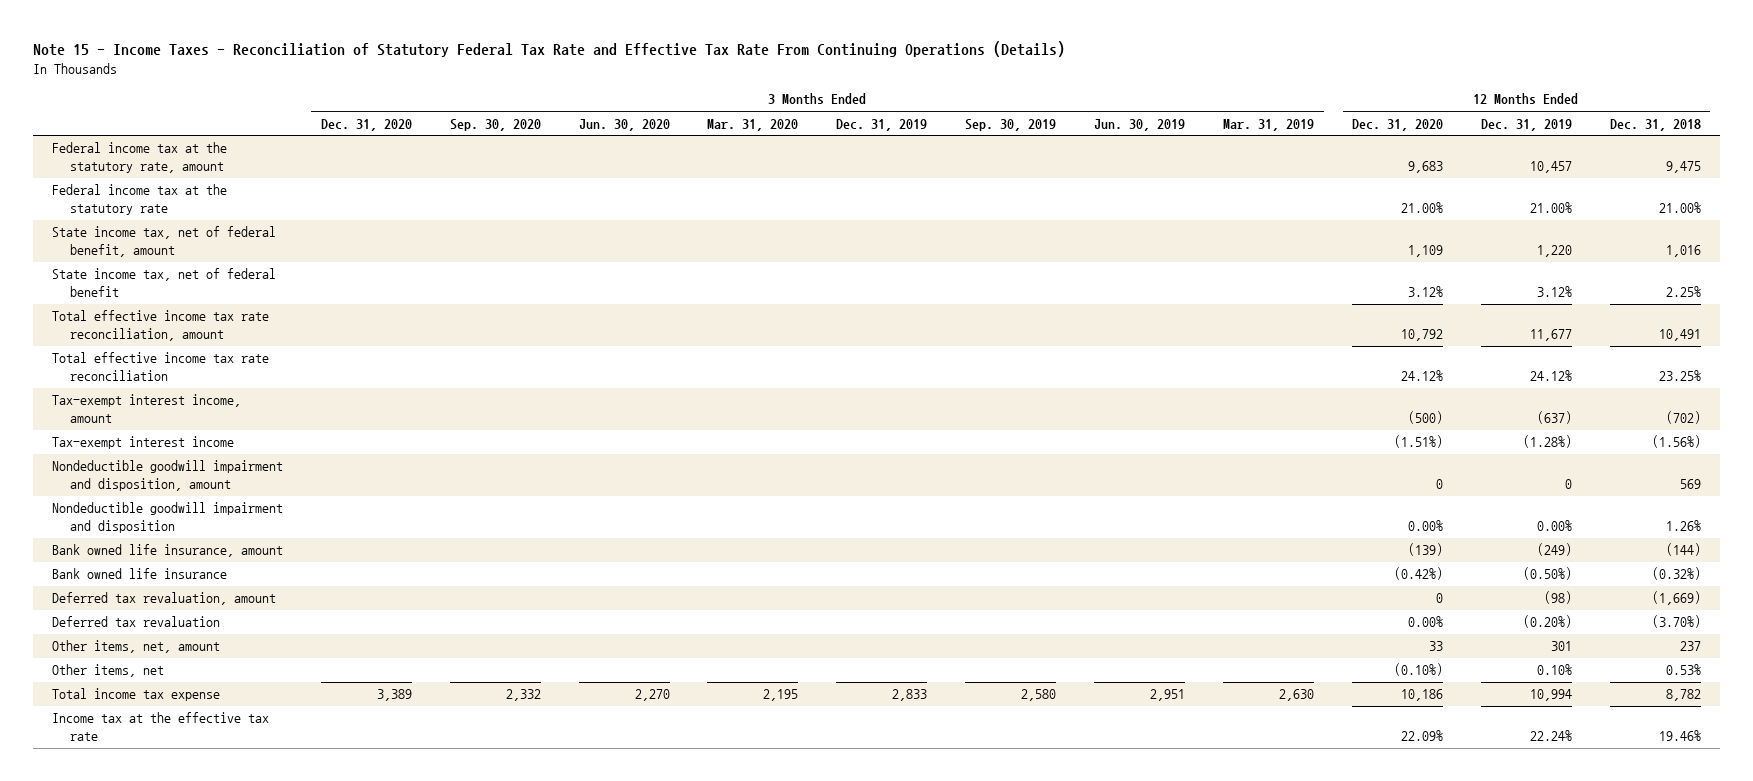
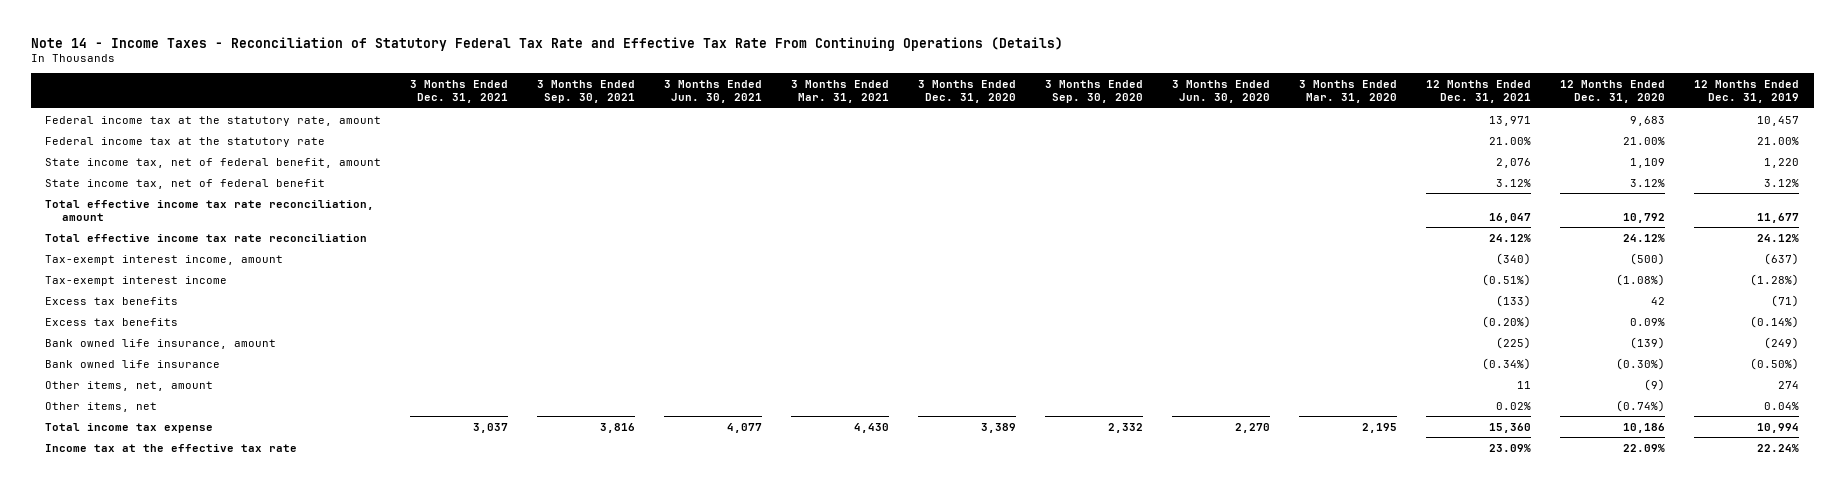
- Note 15 - Income Taxes - Reconciliation of Statutory Federal Tax Rate and Effective Tax Rate From Continuing Operations (Details)
+ Note 14 - Income Taxes - Reconciliation of Statutory Federal Tax Rate and Effective Tax Rate From Continuing Operations (Details)
- | 3 Months Ended Dec. 31, 2020 | 3 Months Ended Sep. 30, 2020 | 3 Months Ended Jun. 30, 2020 | 3 Months Ended Mar. 31, 2020 | 3 Months Ended Dec. 31, 2019 | 3 Months Ended Sep. 30, 2019 | 3 Months Ended Jun. 30, 2019 | 3 Months Ended Mar. 31, 2019 | 12 Months Ended Dec. 31, 2020 | 12 Months Ended Dec. 31, 2019 | 12 Months Ended Dec. 31, 2018
+ | 3 Months Ended Dec. 31, 2021 | 3 Months Ended Sep. 30, 2021 | 3 Months Ended Jun. 30, 2021 | 3 Months Ended Mar. 31, 2021 | 3 Months Ended Dec. 31, 2020 | 3 Months Ended Sep. 30, 2020 | 3 Months Ended Jun. 30, 2020 | 3 Months Ended Mar. 31, 2020 | 12 Months Ended Dec. 31, 2021 | 12 Months Ended Dec. 31, 2020 | 12 Months Ended Dec. 31, 2019
- Tax-exempt interest income | | | | | | | | | (1.51%) | (1.28%) | (1.56%)
- Nondeductible goodwill impairment and disposition, amount | | | | | | | | | 0 | 0 | 569
- Nondeductible goodwill impairment and disposition | | | | | | | | | 0.00% | 0.00% | 1.26%
+ Tax-exempt interest income | | | | | | | | | (0.51%) | (1.08%) | (1.28%)
+ Excess tax benefits | | | | | | | | | (133) | 42 | (71)
+ Excess tax benefits | | | | | | | | | (0.20%) | 0.09% | (0.14%)
- Bank owned life insurance | | | | | | | | | (0.42%) | (0.50%) | (0.32%)
- Deferred tax revaluation, amount | | | | | | | | | 0 | (98) | (1,669)
- Deferred tax revaluation | | | | | | | | | 0.00% | (0.20%) | (3.70%)
- Other items, net, amount | | | | | | | | | 33 | 301 | 237
- Other items, net | | | | | | | | | (0.10%) | 0.10% | 0.53%
+ Bank owned life insurance | | | | | | | | | (0.34%) | (0.30%) | (0.50%)
+ Other items, net, amount | | | | | | | | | 11 | (9) | 274
+ Other items, net | | | | | | | | | 0.02% | (0.74%) | 0.04%

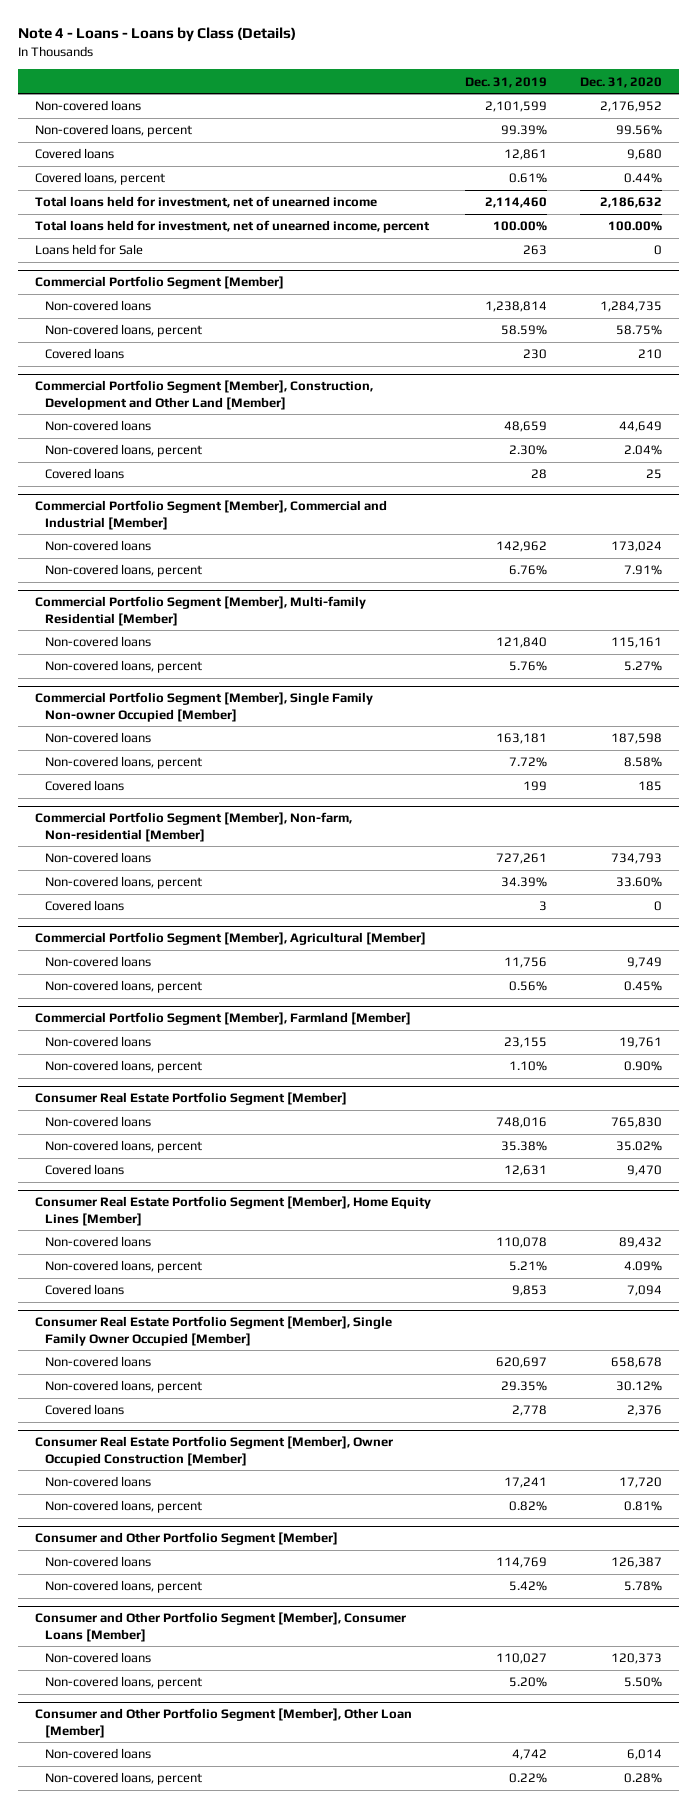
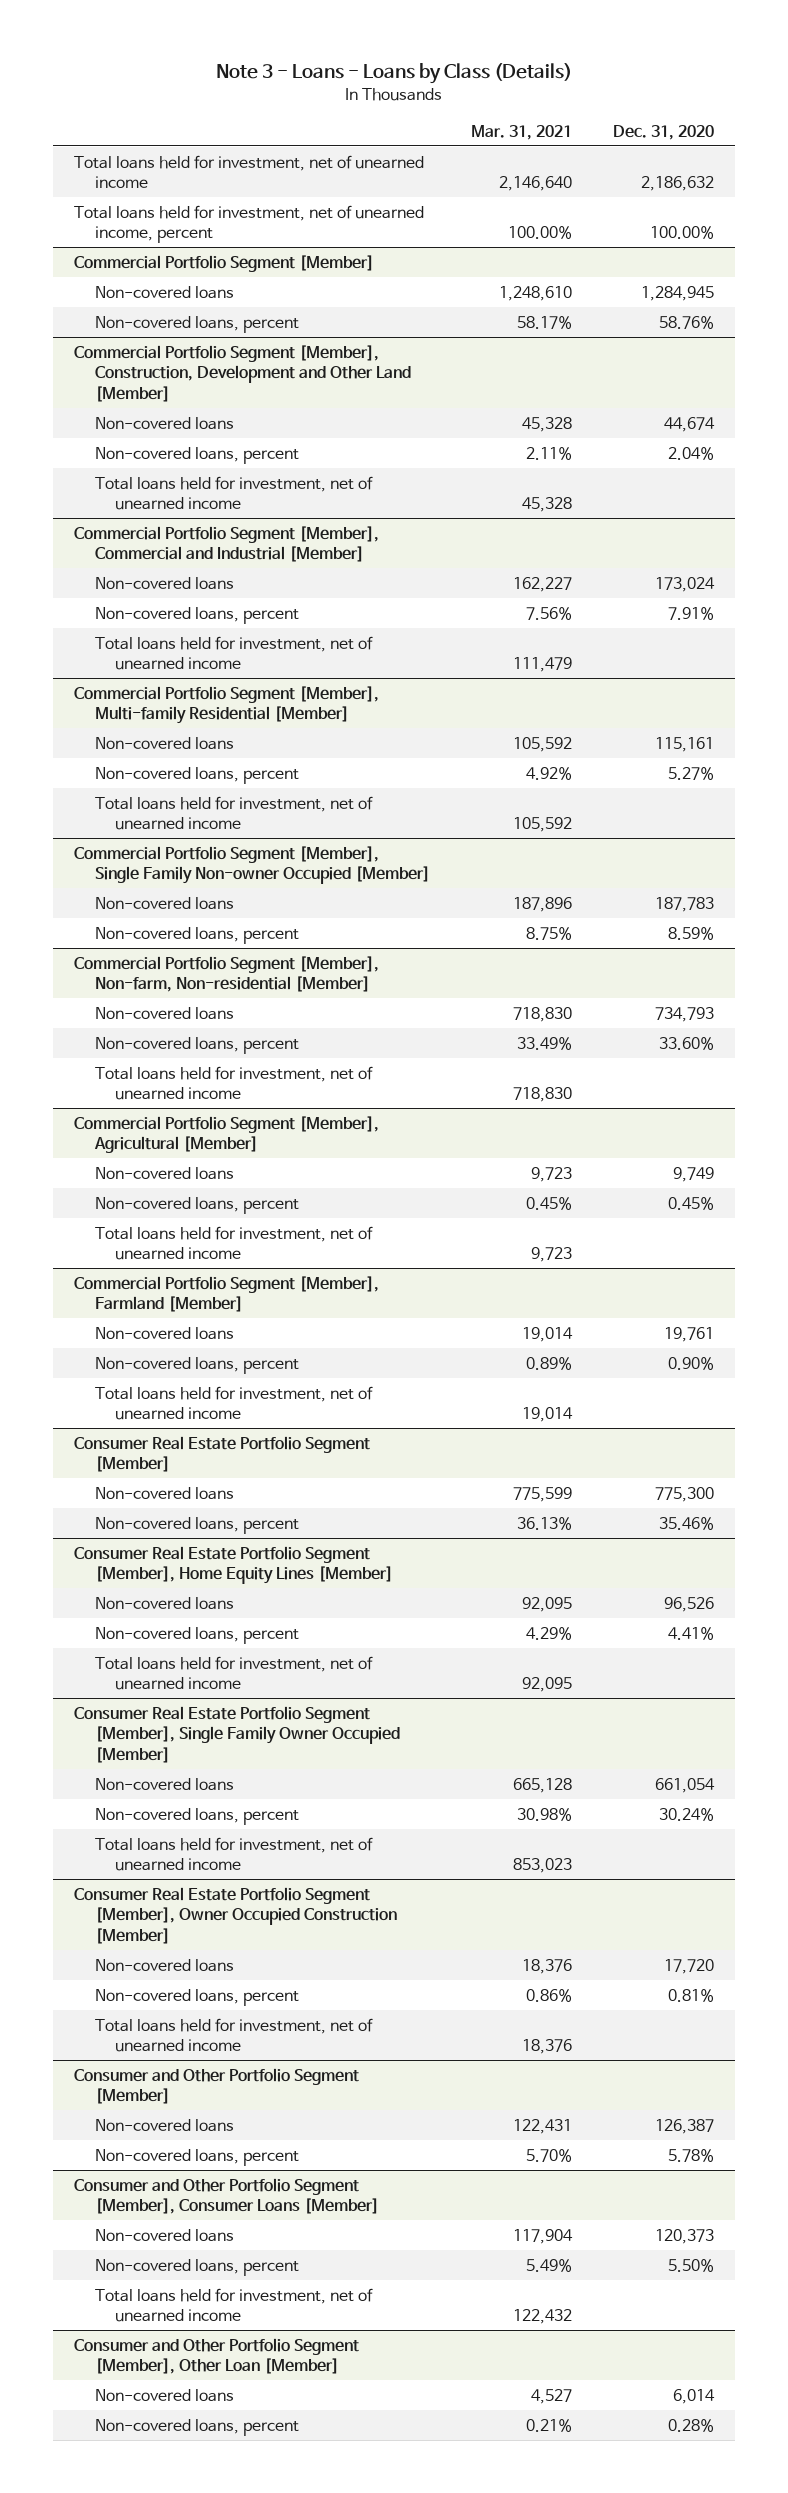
- Note 4 - Loans - Loans by Class (Details)
+ Note 3 - Loans - Loans by Class (Details)
- | Dec. 31, 2019 | Dec. 31, 2020
+ | Mar. 31, 2021 | Dec. 31, 2020
- Non-covered loans | 2,101,599 | 2,176,952
- Non-covered loans, percent | 99.39% | 99.56%
- Covered loans | 12,861 | 9,680
- Covered loans, percent | 0.61% | 0.44%
- Loans held for Sale | 263 | 0
@ Commercial Portfolio Segment [Member]
- Non-covered loans | 1,238,814 | 1,284,735
- Non-covered loans, percent | 58.59% | 58.75%
- Covered loans | 230 | 210
+ Non-covered loans | 1,248,610 | 1,284,945
+ Non-covered loans, percent | 58.17% | 58.76%
@ Commercial Portfolio Segment [Member], Construction, Development and Other Land [Member]
- Non-covered loans | 48,659 | 44,649
+ Non-covered loans | 45,328 | 44,674
- Covered loans | 28 | 25
+ Total loans held for investment, net of unearned income | 45,328 |
@ Commercial Portfolio Segment [Member], Commercial and Industrial [Member]
+ Total loans held for investment, net of unearned income | 111,479 |
@ Commercial Portfolio Segment [Member], Multi-family Residential [Member]
+ Total loans held for investment, net of unearned income | 105,592 |
@ Commercial Portfolio Segment [Member], Single Family Non-owner Occupied [Member]
- Non-covered loans | 163,181 | 187,598
- Non-covered loans, percent | 7.72% | 8.58%
- Covered loans | 199 | 185
+ Non-covered loans | 187,896 | 187,783
+ Non-covered loans, percent | 8.75% | 8.59%
@ Commercial Portfolio Segment [Member], Non-farm, Non-residential [Member]
- Covered loans | 3 | 0
+ Total loans held for investment, net of unearned income | 718,830 |
@ Commercial Portfolio Segment [Member], Agricultural [Member]
+ Total loans held for investment, net of unearned income | 9,723 |
@ Commercial Portfolio Segment [Member], Farmland [Member]
+ Total loans held for investment, net of unearned income | 19,014 |
@ Consumer Real Estate Portfolio Segment [Member]
- Non-covered loans | 748,016 | 765,830
- Non-covered loans, percent | 35.38% | 35.02%
- Covered loans | 12,631 | 9,470
+ Non-covered loans | 775,599 | 775,300
+ Non-covered loans, percent | 36.13% | 35.46%
@ Consumer Real Estate Portfolio Segment [Member], Home Equity Lines [Member]
- Non-covered loans | 110,078 | 89,432
- Non-covered loans, percent | 5.21% | 4.09%
- Covered loans | 9,853 | 7,094
+ Non-covered loans | 92,095 | 96,526
+ Non-covered loans, percent | 4.29% | 4.41%
+ Total loans held for investment, net of unearned income | 92,095 |
@ Consumer Real Estate Portfolio Segment [Member], Single Family Owner Occupied [Member]
- Non-covered loans | 620,697 | 658,678
- Non-covered loans, percent | 29.35% | 30.12%
- Covered loans | 2,778 | 2,376
+ Non-covered loans | 665,128 | 661,054
+ Non-covered loans, percent | 30.98% | 30.24%
+ Total loans held for investment, net of unearned income | 853,023 |
@ Consumer Real Estate Portfolio Segment [Member], Owner Occupied Construction [Member]
+ Total loans held for investment, net of unearned income | 18,376 |
@ Consumer and Other Portfolio Segment [Member], Consumer Loans [Member]
+ Total loans held for investment, net of unearned income | 122,432 |

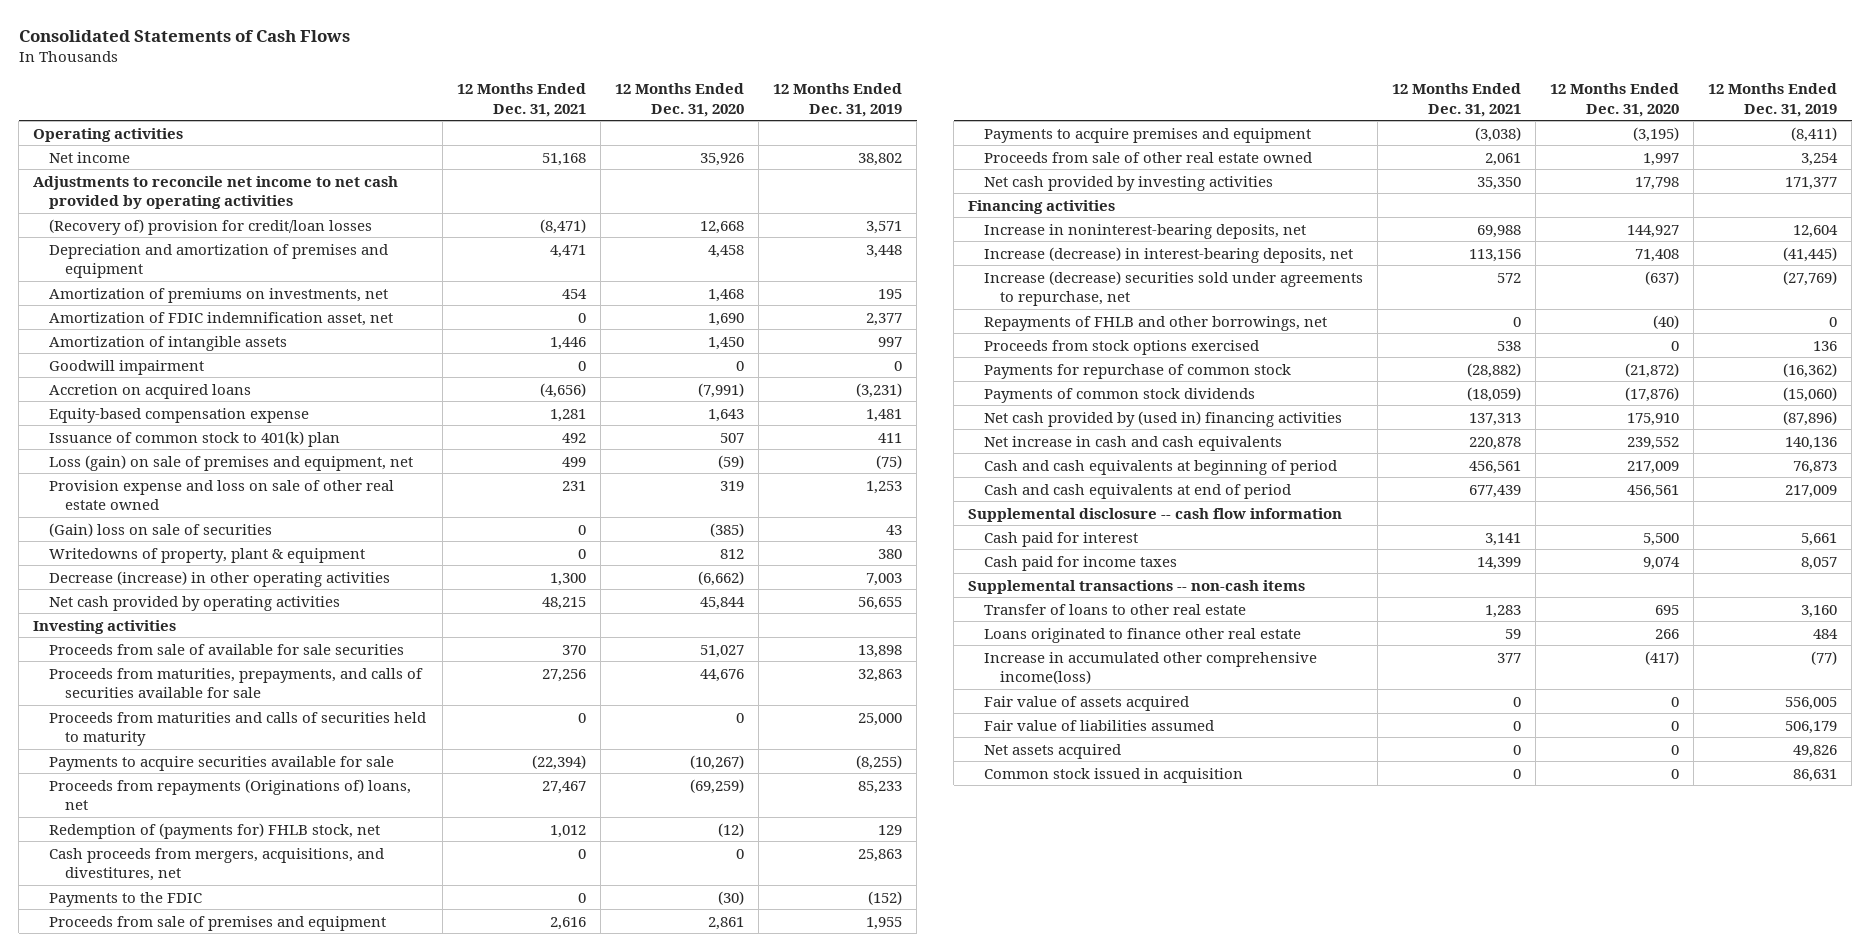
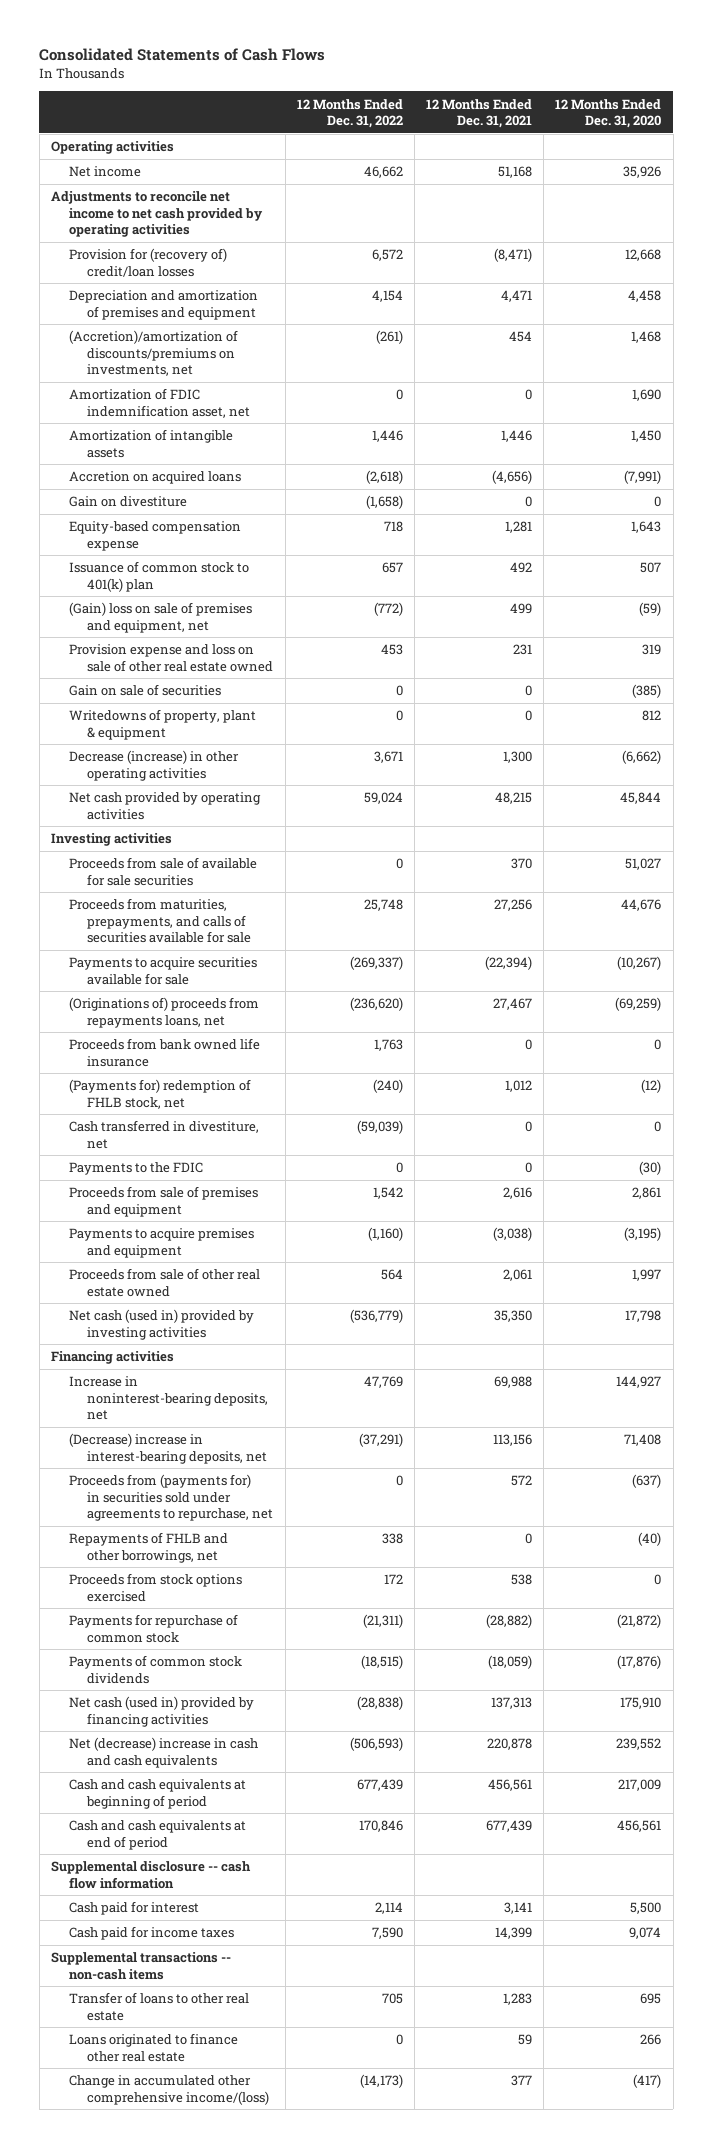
- | 12 Months Ended Dec. 31, 2021 | 12 Months Ended Dec. 31, 2020 | 12 Months Ended Dec. 31, 2019
+ | 12 Months Ended Dec. 31, 2022 | 12 Months Ended Dec. 31, 2021 | 12 Months Ended Dec. 31, 2020
- (Recovery of) provision for credit/loan losses | (8,471) | 12,668 | 3,571
+ Provision for (recovery of) credit/loan losses | 6,572 | (8,471) | 12,668
- Amortization of premiums on investments, net | 454 | 1,468 | 195
+ (Accretion)/amortization of discounts/premiums on investments, net | (261) | 454 | 1,468
- Goodwill impairment | 0 | 0 | 0
+ Gain on divestiture | (1,658) | 0 | 0
- Loss (gain) on sale of premises and equipment, net | 499 | (59) | (75)
+ (Gain) loss on sale of premises and equipment, net | (772) | 499 | (59)
- (Gain) loss on sale of securities | 0 | (385) | 43
+ Gain on sale of securities | 0 | 0 | (385)
- Proceeds from maturities and calls of securities held to maturity | 0 | 0 | 25,000
- Proceeds from repayments (Originations of) loans, net | 27,467 | (69,259) | 85,233
- Redemption of (payments for) FHLB stock, net | 1,012 | (12) | 129
- Cash proceeds from mergers, acquisitions, and divestitures, net | 0 | 0 | 25,863
+ (Originations of) proceeds from repayments loans, net | (236,620) | 27,467 | (69,259)
+ Proceeds from bank owned life insurance | 1,763 | 0 | 0
+ (Payments for) redemption of FHLB stock, net | (240) | 1,012 | (12)
+ Cash transferred in divestiture, net | (59,039) | 0 | 0
- Net cash provided by investing activities | 35,350 | 17,798 | 171,377
+ Net cash (used in) provided by investing activities | (536,779) | 35,350 | 17,798
- Increase (decrease) in interest-bearing deposits, net | 113,156 | 71,408 | (41,445)
- Increase (decrease) securities sold under agreements to repurchase, net | 572 | (637) | (27,769)
+ (Decrease) increase in interest-bearing deposits, net | (37,291) | 113,156 | 71,408
+ Proceeds from (payments for) in securities sold under agreements to repurchase, net | 0 | 572 | (637)
- Net cash provided by (used in) financing activities | 137,313 | 175,910 | (87,896)
- Net increase in cash and cash equivalents | 220,878 | 239,552 | 140,136
+ Net cash (used in) provided by financing activities | (28,838) | 137,313 | 175,910
+ Net (decrease) increase in cash and cash equivalents | (506,593) | 220,878 | 239,552
- Increase in accumulated other comprehensive income(loss) | 377 | (417) | (77)
- Fair value of assets acquired | 0 | 0 | 556,005
- Fair value of liabilities assumed | 0 | 0 | 506,179
- Net assets acquired | 0 | 0 | 49,826
- Common stock issued in acquisition | 0 | 0 | 86,631
+ Change in accumulated other comprehensive income/(loss) | (14,173) | 377 | (417)

